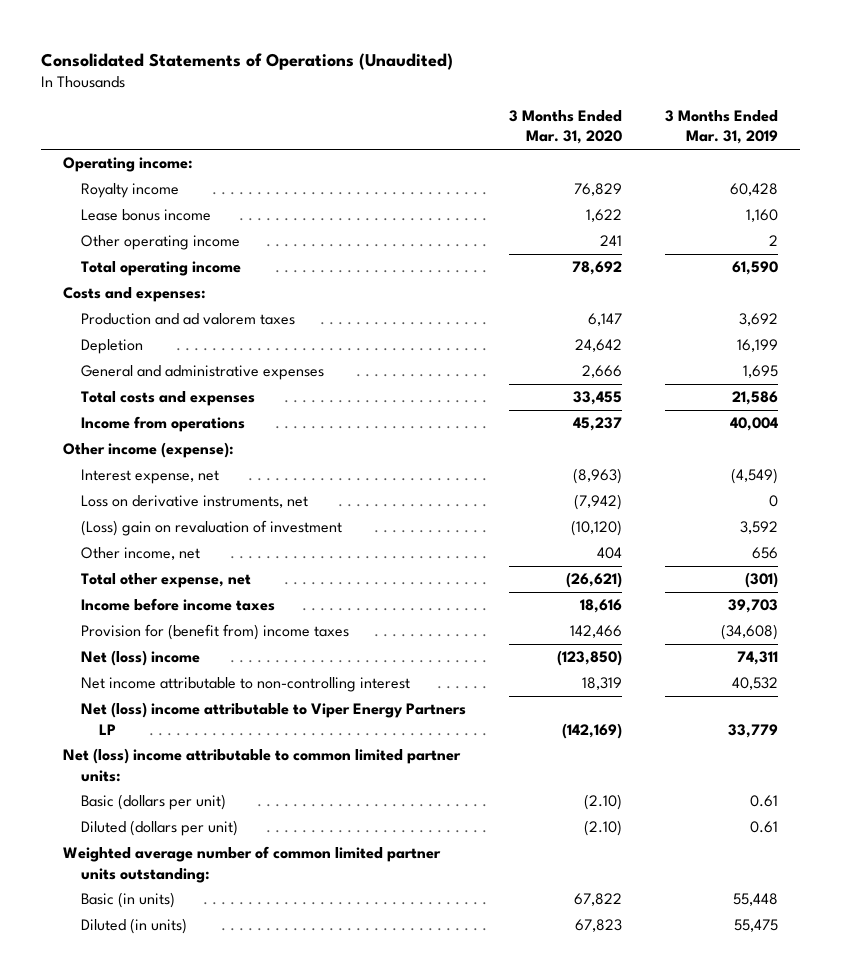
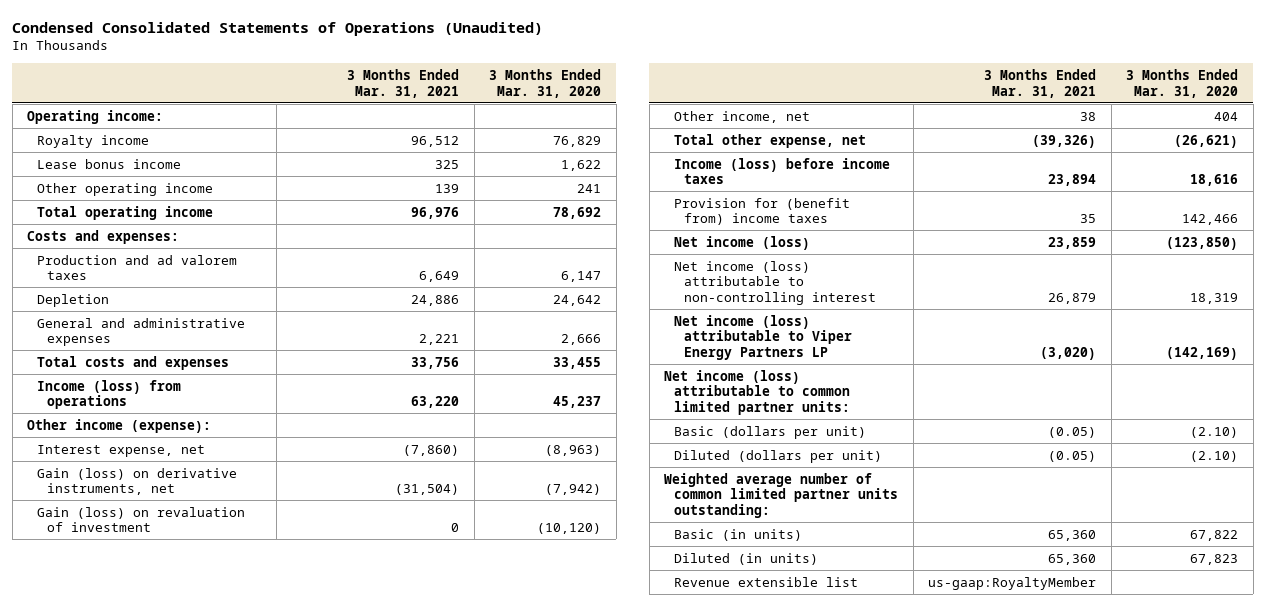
- Consolidated Statements of Operations (Unaudited)
+ Condensed Consolidated Statements of Operations (Unaudited)
- | 3 Months Ended Mar. 31, 2020 | 3 Months Ended Mar. 31, 2019
+ | 3 Months Ended Mar. 31, 2021 | 3 Months Ended Mar. 31, 2020
- Income from operations | 45,237 | 40,004
+ Income (loss) from operations | 63,220 | 45,237
- Loss on derivative instruments, net | (7,942) | 0
- (Loss) gain on revaluation of investment | (10,120) | 3,592
+ Gain (loss) on derivative instruments, net | (31,504) | (7,942)
+ Gain (loss) on revaluation of investment | 0 | (10,120)
- Income before income taxes | 18,616 | 39,703
+ Income (loss) before income taxes | 23,894 | 18,616
- Net (loss) income | (123,850) | 74,311
- Net income attributable to non-controlling interest | 18,319 | 40,532
- Net (loss) income attributable to Viper Energy Partners LP | (142,169) | 33,779
- Net (loss) income attributable to common limited partner units:
+ Net income (loss) | 23,859 | (123,850)
+ Net income (loss) attributable to non-controlling interest | 26,879 | 18,319
+ Net income (loss) attributable to Viper Energy Partners LP | (3,020) | (142,169)
+ Net income (loss) attributable to common limited partner units:
+ Revenue extensible list | us-gaap:RoyaltyMember |

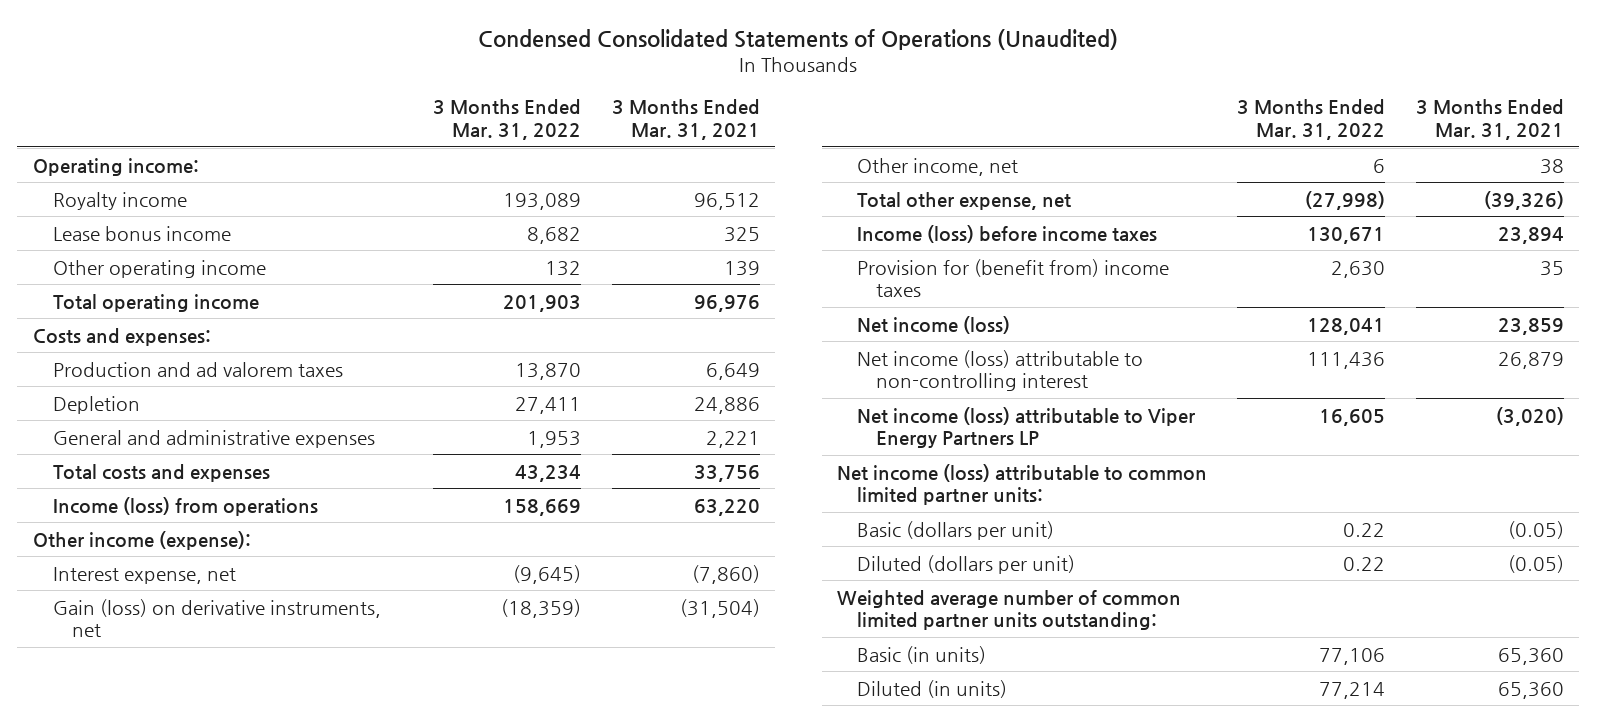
- | 3 Months Ended Mar. 31, 2021 | 3 Months Ended Mar. 31, 2020
+ | 3 Months Ended Mar. 31, 2022 | 3 Months Ended Mar. 31, 2021
- Gain (loss) on revaluation of investment | 0 | (10,120)
- Revenue extensible list | us-gaap:RoyaltyMember |

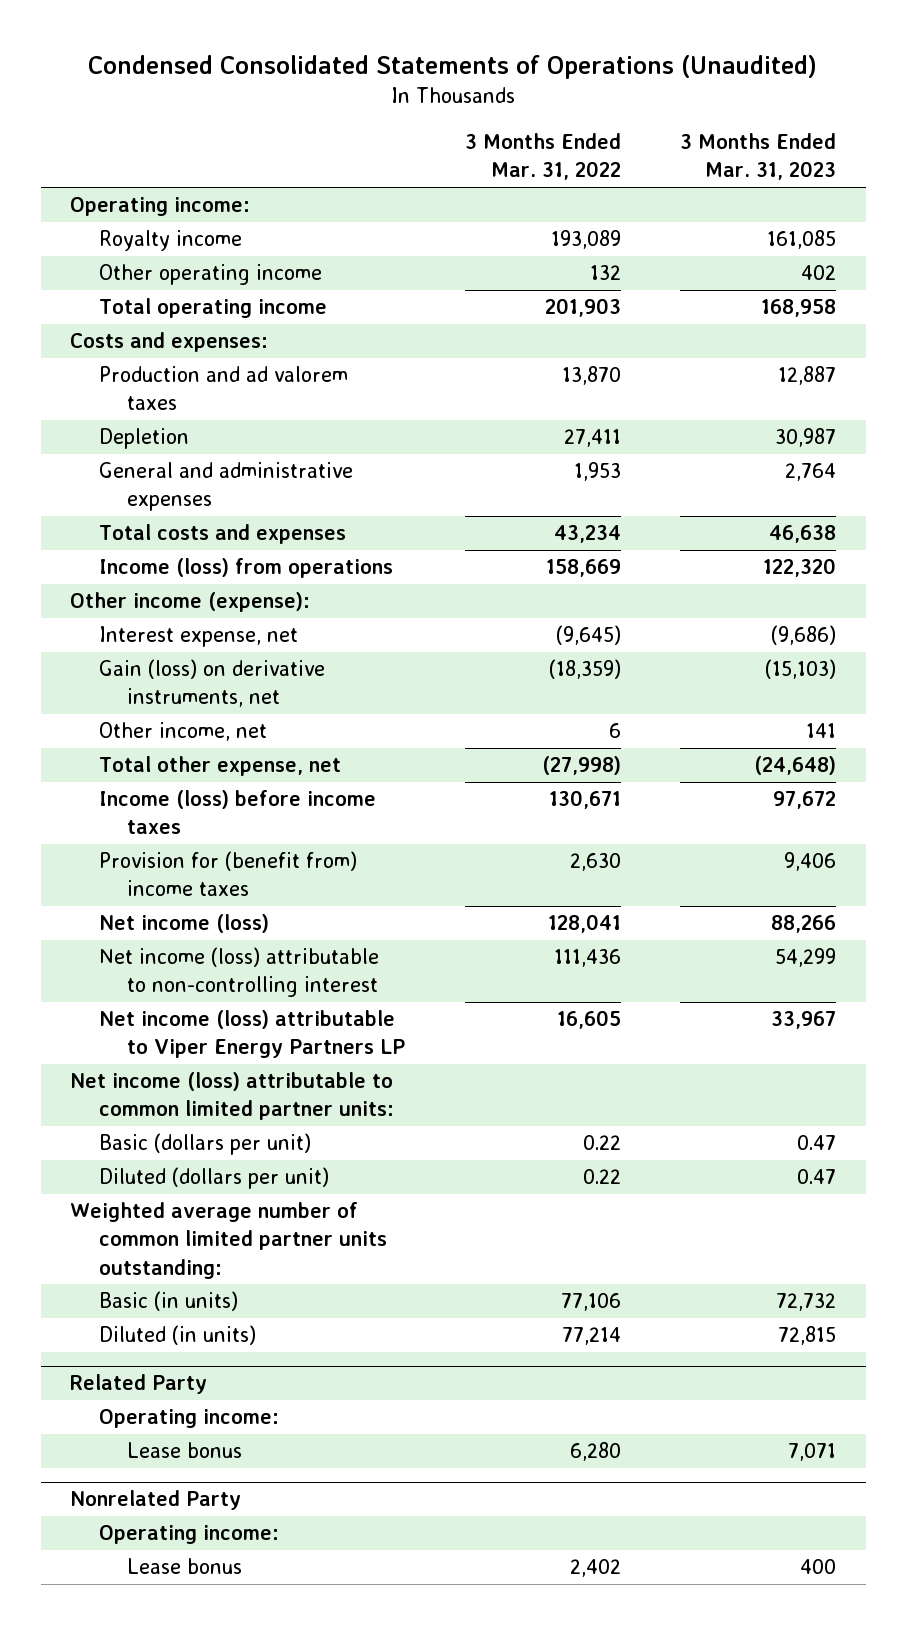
- | 3 Months Ended Mar. 31, 2022 | 3 Months Ended Mar. 31, 2021
+ | 3 Months Ended Mar. 31, 2022 | 3 Months Ended Mar. 31, 2023
- Lease bonus income | 8,682 | 325
+ Related Party
+ Operating income:
+ Lease bonus | 6,280 | 7,071
+ Nonrelated Party
+ Operating income:
+ Lease bonus | 2,402 | 400

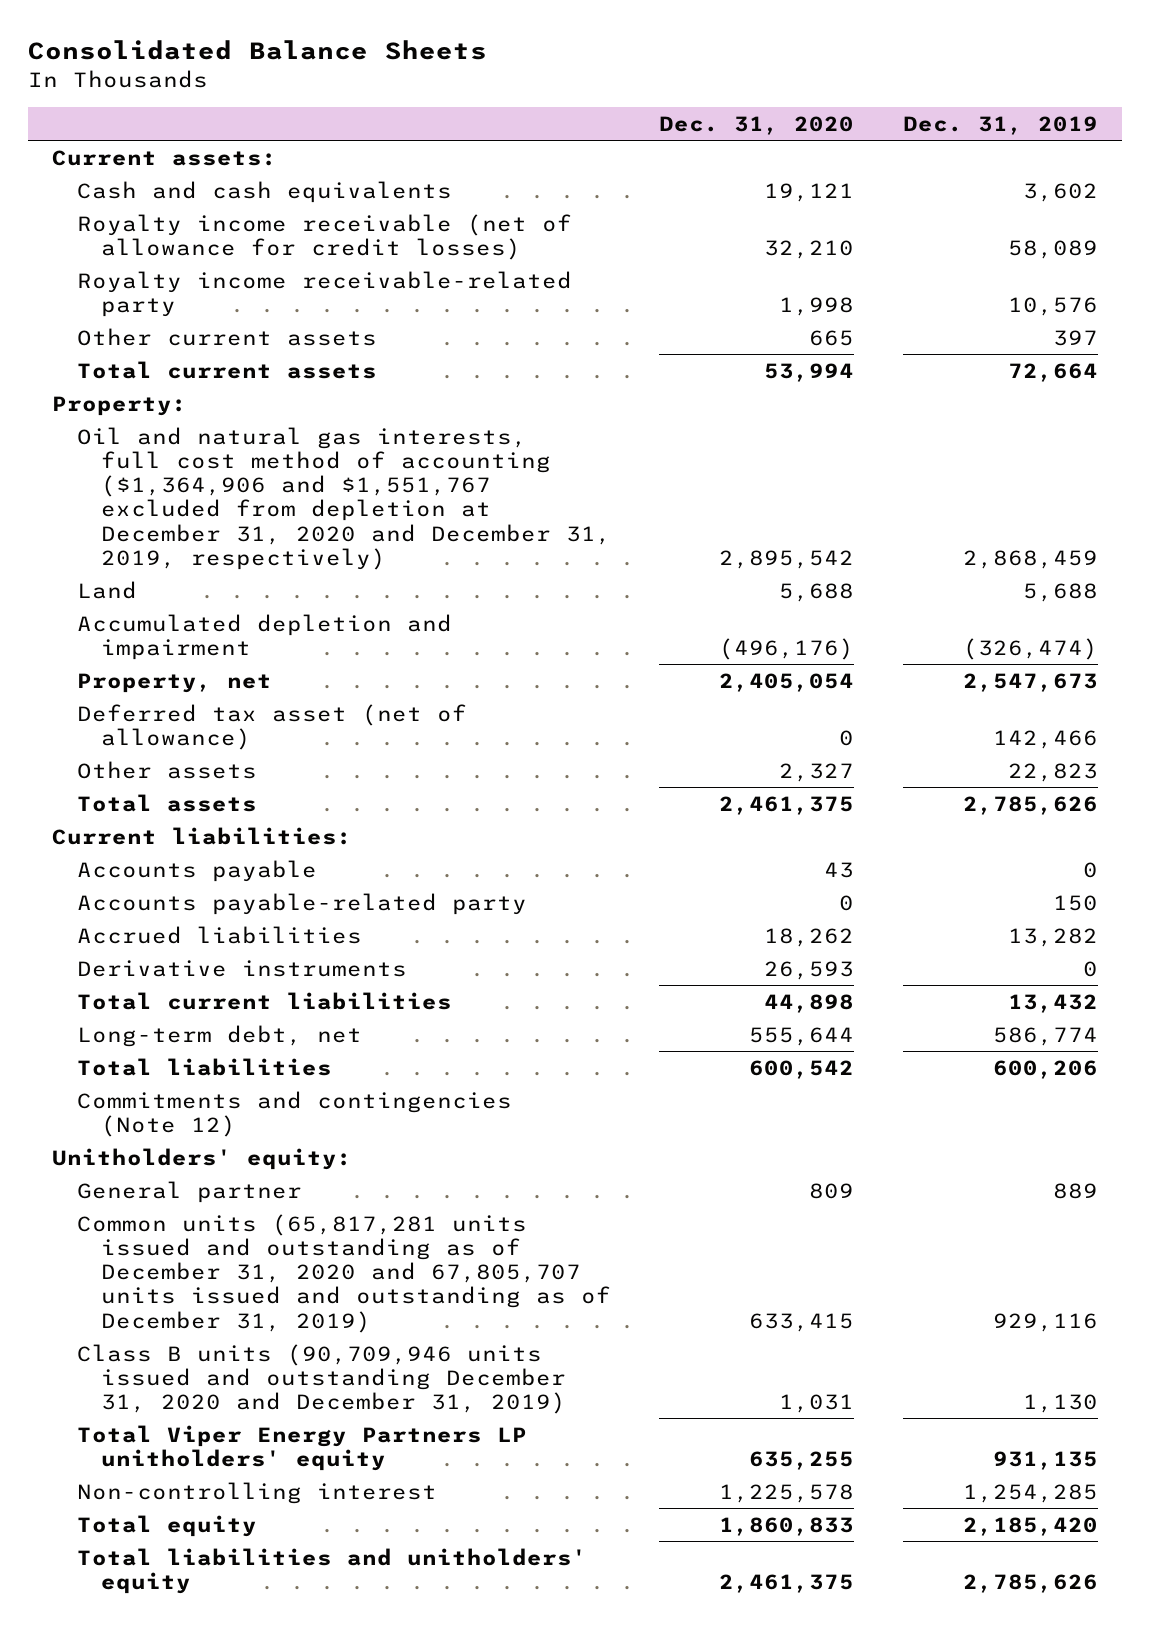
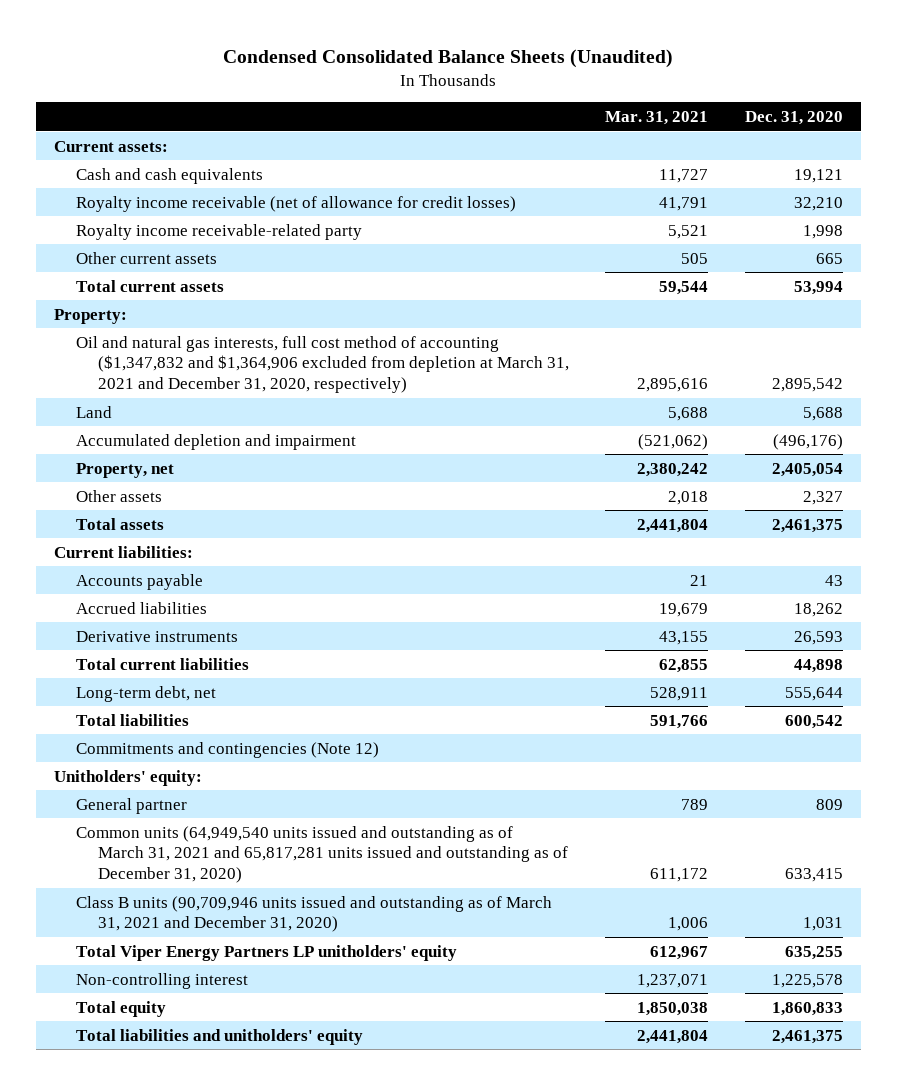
- Consolidated Balance Sheets
+ Condensed Consolidated Balance Sheets (Unaudited)
- | Dec. 31, 2020 | Dec. 31, 2019
+ | Mar. 31, 2021 | Dec. 31, 2020
- Oil and natural gas interests, full cost method of accounting ($1,364,906 and $1,551,767 excluded from depletion at December 31, 2020 and December 31, 2019, respectively) | 2,895,542 | 2,868,459
+ Oil and natural gas interests, full cost method of accounting ($1,347,832 and $1,364,906 excluded from depletion at March 31, 2021 and December 31, 2020, respectively) | 2,895,616 | 2,895,542
- Deferred tax asset (net of allowance) | 0 | 142,466
- Accounts payable-related party | 0 | 150
- Common units (65,817,281 units issued and outstanding as of December 31, 2020 and 67,805,707 units issued and outstanding as of December 31, 2019) | 633,415 | 929,116
- Class B units (90,709,946 units issued and outstanding December 31, 2020 and December 31, 2019) | 1,031 | 1,130
+ Common units (64,949,540 units issued and outstanding as of March 31, 2021 and 65,817,281 units issued and outstanding as of December 31, 2020) | 611,172 | 633,415
+ Class B units (90,709,946 units issued and outstanding as of March 31, 2021 and December 31, 2020) | 1,006 | 1,031

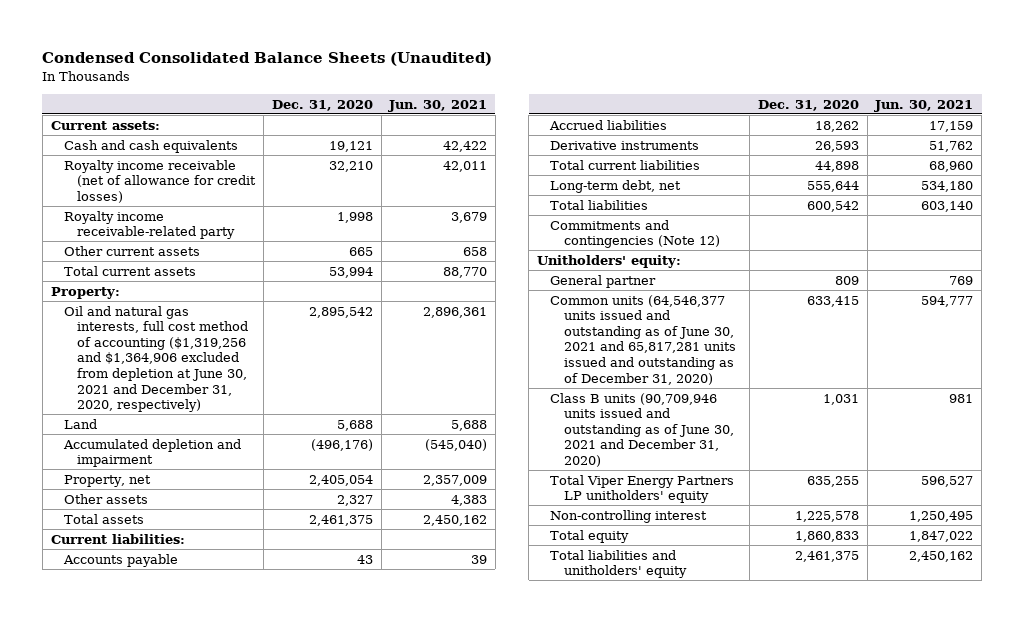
- | Mar. 31, 2021 | Dec. 31, 2020
+ | Dec. 31, 2020 | Jun. 30, 2021
- Oil and natural gas interests, full cost method of accounting ($1,347,832 and $1,364,906 excluded from depletion at March 31, 2021 and December 31, 2020, respectively) | 2,895,616 | 2,895,542
+ Oil and natural gas interests, full cost method of accounting ($1,319,256 and $1,364,906 excluded from depletion at June 30, 2021 and December 31, 2020, respectively) | 2,895,542 | 2,896,361
- Common units (64,949,540 units issued and outstanding as of March 31, 2021 and 65,817,281 units issued and outstanding as of December 31, 2020) | 611,172 | 633,415
- Class B units (90,709,946 units issued and outstanding as of March 31, 2021 and December 31, 2020) | 1,006 | 1,031
+ Common units (64,546,377 units issued and outstanding as of June 30, 2021 and 65,817,281 units issued and outstanding as of December 31, 2020) | 633,415 | 594,777
+ Class B units (90,709,946 units issued and outstanding as of June 30, 2021 and December 31, 2020) | 1,031 | 981

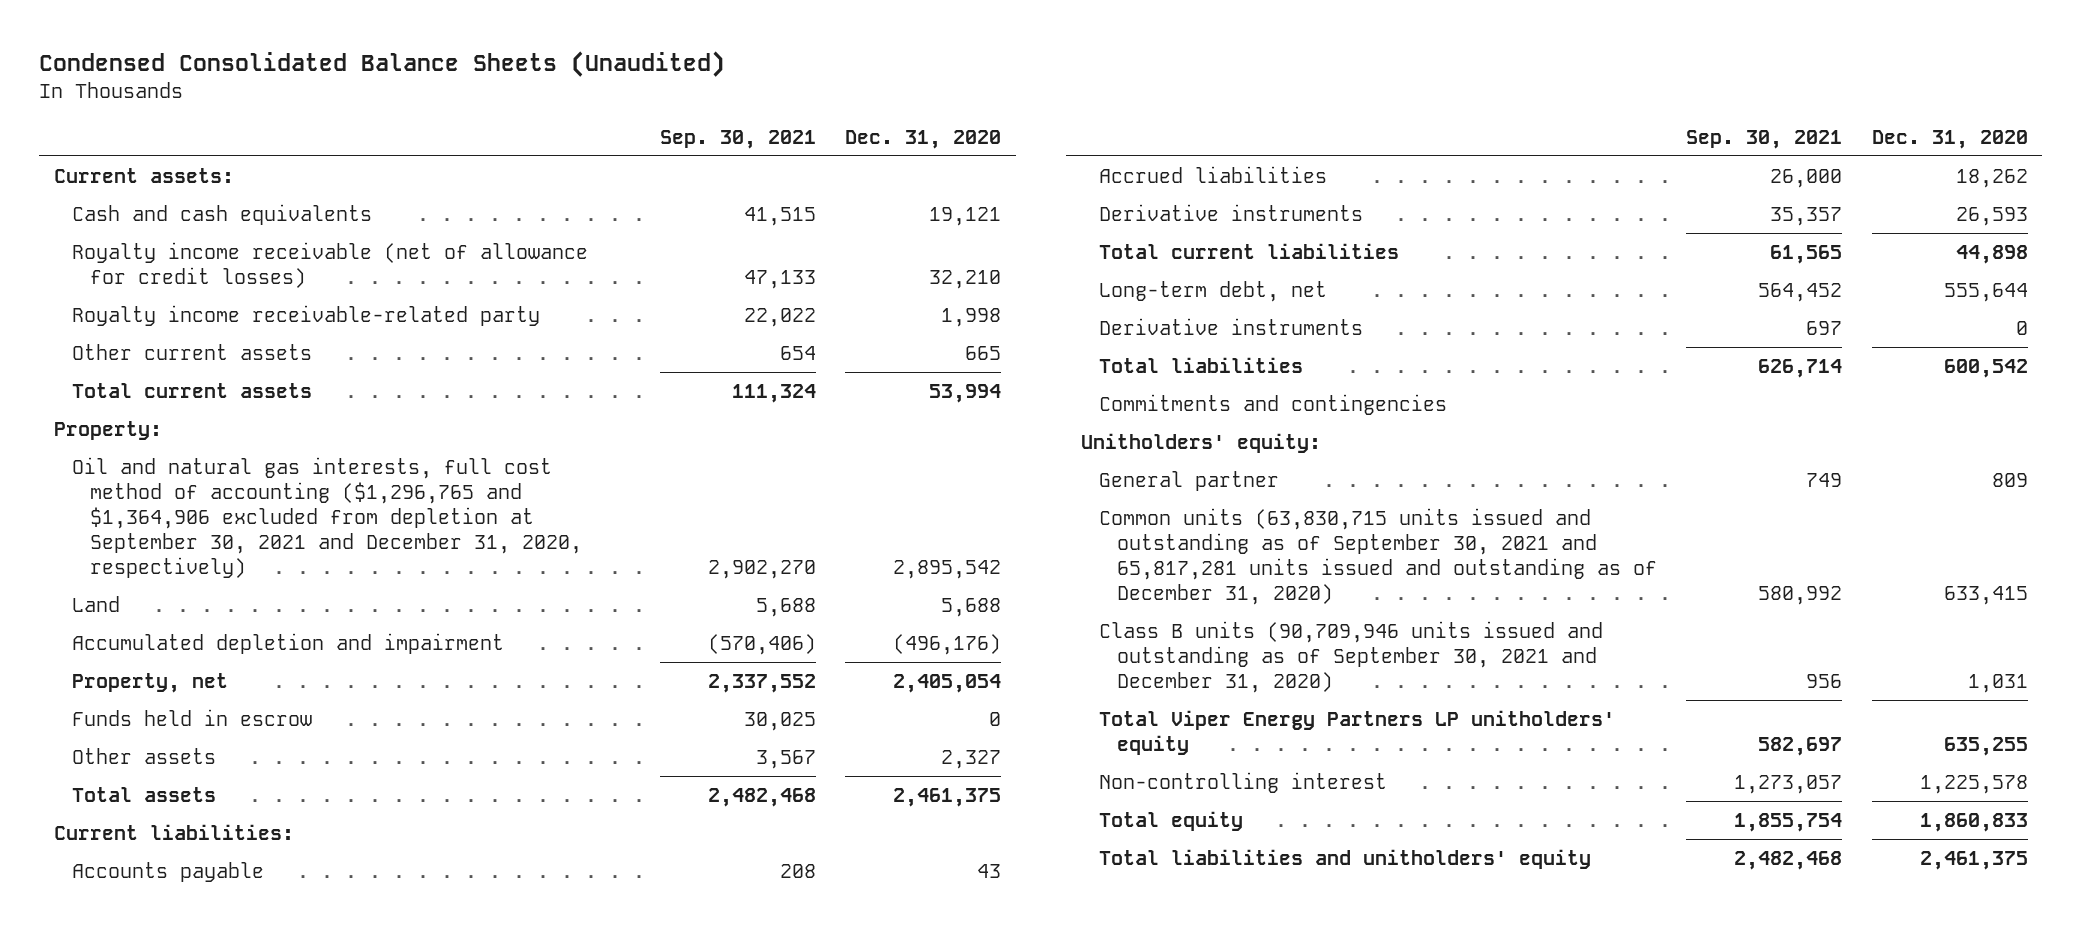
- | Dec. 31, 2020 | Jun. 30, 2021
+ | Sep. 30, 2021 | Dec. 31, 2020
- Oil and natural gas interests, full cost method of accounting ($1,319,256 and $1,364,906 excluded from depletion at June 30, 2021 and December 31, 2020, respectively) | 2,895,542 | 2,896,361
+ Oil and natural gas interests, full cost method of accounting ($1,296,765 and $1,364,906 excluded from depletion at September 30, 2021 and December 31, 2020, respectively) | 2,902,270 | 2,895,542
+ Funds held in escrow | 30,025 | 0
+ Derivative instruments | 697 | 0
- Commitments and contingencies (Note 12)
+ Commitments and contingencies
- Common units (64,546,377 units issued and outstanding as of June 30, 2021 and 65,817,281 units issued and outstanding as of December 31, 2020) | 633,415 | 594,777
- Class B units (90,709,946 units issued and outstanding as of June 30, 2021 and December 31, 2020) | 1,031 | 981
+ Common units (63,830,715 units issued and outstanding as of September 30, 2021 and 65,817,281 units issued and outstanding as of December 31, 2020) | 580,992 | 633,415
+ Class B units (90,709,946 units issued and outstanding as of September 30, 2021 and December 31, 2020) | 956 | 1,031

